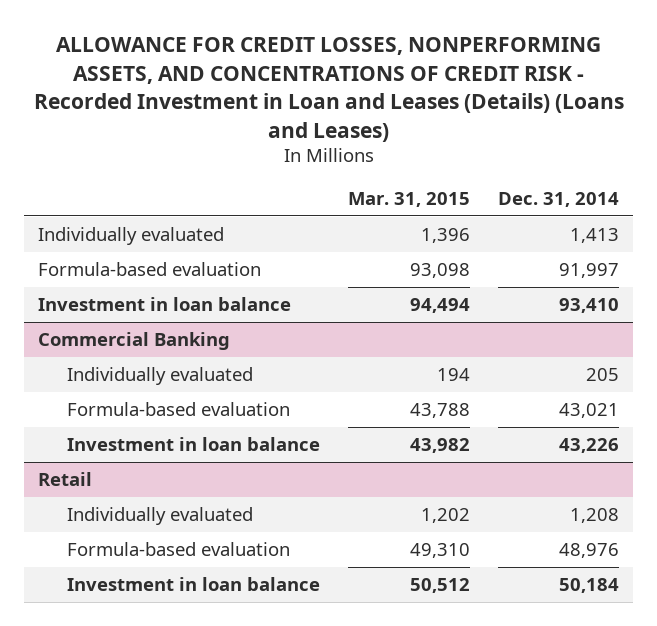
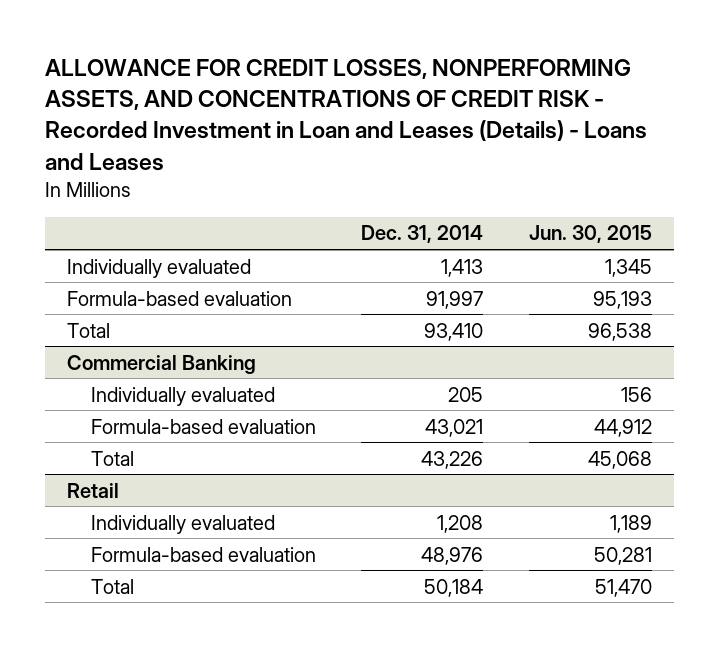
- ALLOWANCE FOR CREDIT LOSSES, NONPERFORMING ASSETS, AND CONCENTRATIONS OF CREDIT RISK - Recorded Investment in Loan and Leases (Details) (Loans and Leases)
+ ALLOWANCE FOR CREDIT LOSSES, NONPERFORMING ASSETS, AND CONCENTRATIONS OF CREDIT RISK - Recorded Investment in Loan and Leases (Details) - Loans and Leases
- | Mar. 31, 2015 | Dec. 31, 2014
+ | Dec. 31, 2014 | Jun. 30, 2015
- Investment in loan balance | 94,494 | 93,410
+ Total | 93,410 | 96,538
@ Commercial Banking
- Investment in loan balance | 43,982 | 43,226
+ Total | 43,226 | 45,068
@ Retail
- Investment in loan balance | 50,512 | 50,184
+ Total | 50,184 | 51,470

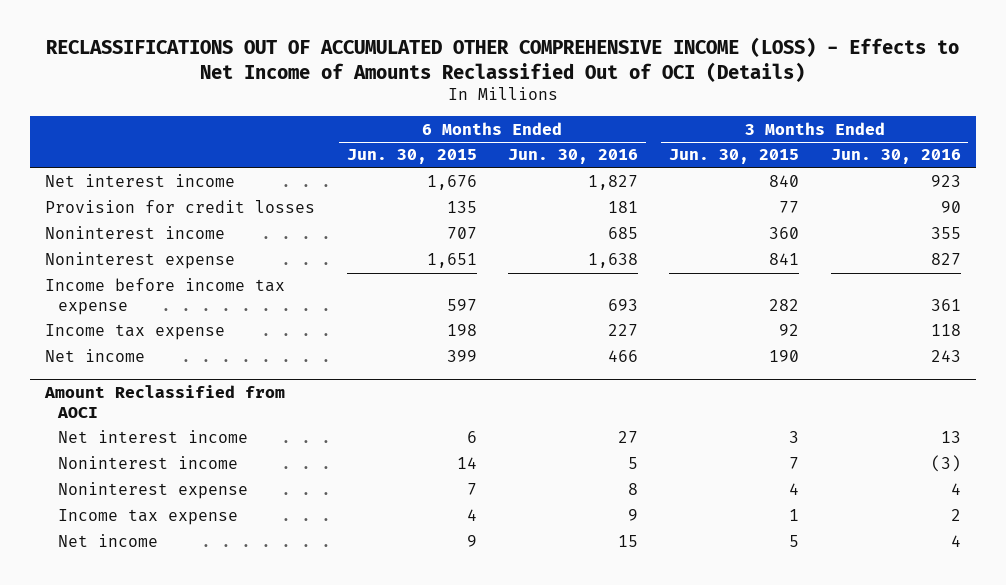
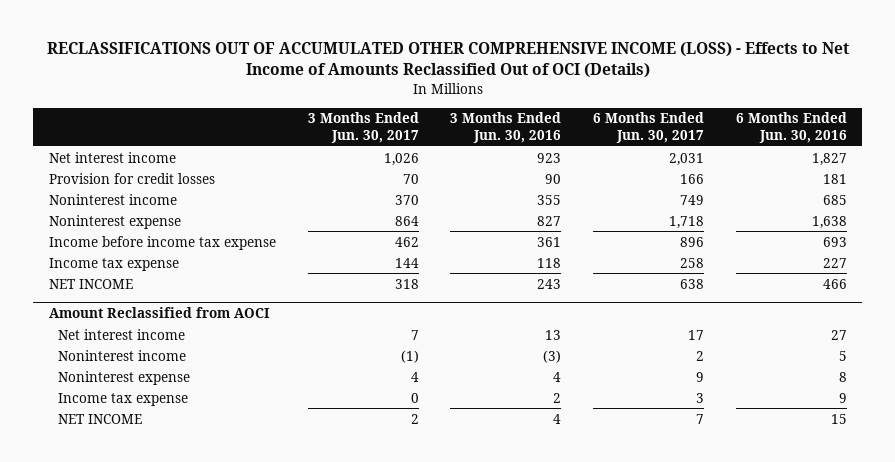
- | 6 Months Ended Jun. 30, 2015 | 6 Months Ended Jun. 30, 2016 | 3 Months Ended Jun. 30, 2015 | 3 Months Ended Jun. 30, 2016
+ | 3 Months Ended Jun. 30, 2017 | 3 Months Ended Jun. 30, 2016 | 6 Months Ended Jun. 30, 2017 | 6 Months Ended Jun. 30, 2016
- Net income | 399 | 466 | 190 | 243
+ NET INCOME | 318 | 243 | 638 | 466
@ Amount Reclassified from AOCI
- Net income | 9 | 15 | 5 | 4
+ NET INCOME | 2 | 4 | 7 | 15

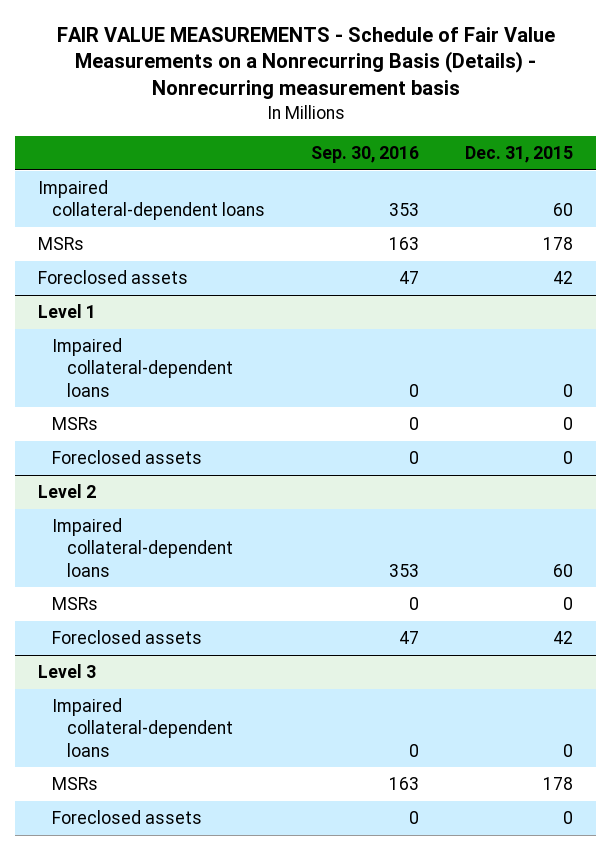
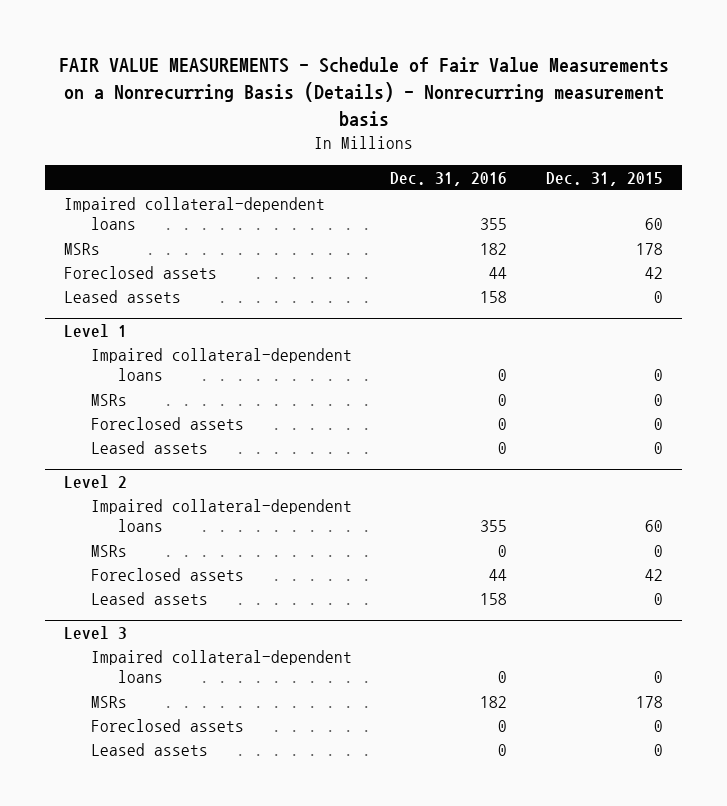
- | Sep. 30, 2016 | Dec. 31, 2015
+ | Dec. 31, 2016 | Dec. 31, 2015
+ Leased assets | 158 | 0
@ Level 1
+ Leased assets | 0 | 0
@ Level 2
+ Leased assets | 158 | 0
@ Level 3
+ Leased assets | 0 | 0

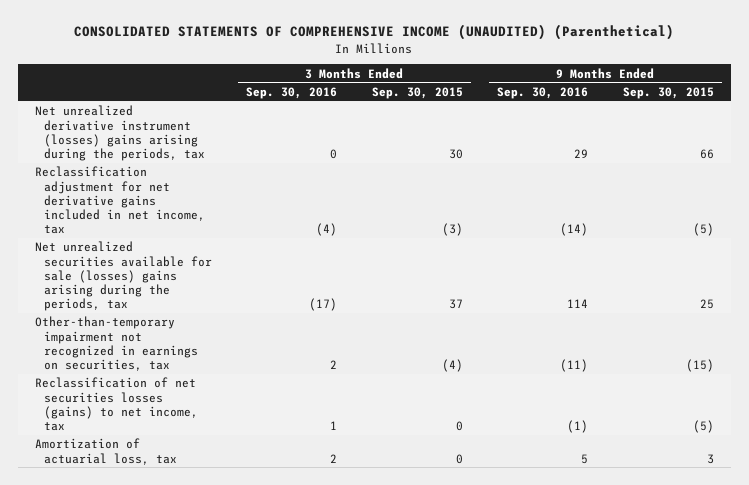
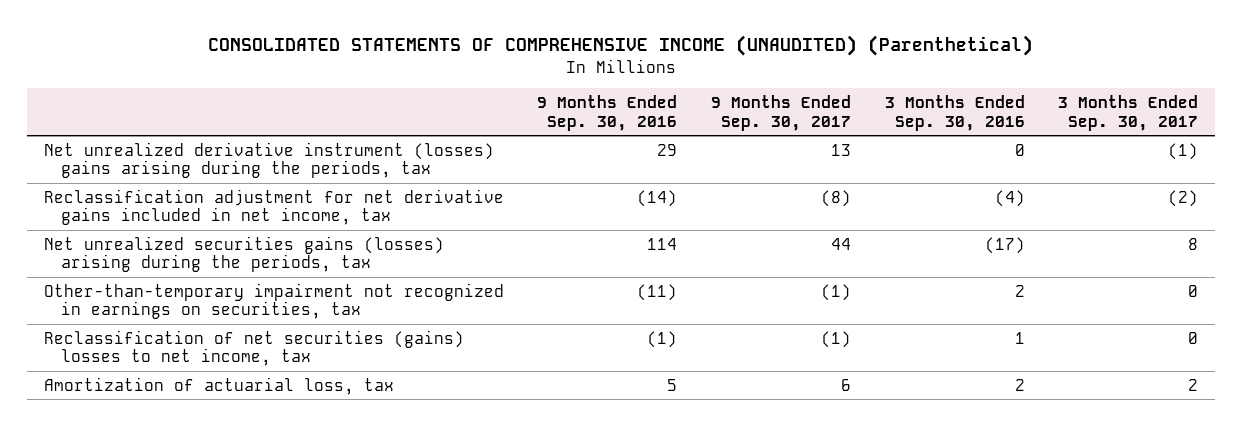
- | 3 Months Ended Sep. 30, 2016 | 3 Months Ended Sep. 30, 2015 | 9 Months Ended Sep. 30, 2016 | 9 Months Ended Sep. 30, 2015
+ | 9 Months Ended Sep. 30, 2016 | 9 Months Ended Sep. 30, 2017 | 3 Months Ended Sep. 30, 2016 | 3 Months Ended Sep. 30, 2017
- Net unrealized securities available for sale (losses) gains arising during the periods, tax | (17) | 37 | 114 | 25
+ Net unrealized securities gains (losses) arising during the periods, tax | 114 | 44 | (17) | 8
- Reclassification of net securities losses (gains) to net income, tax | 1 | 0 | (1) | (5)
+ Reclassification of net securities (gains) losses to net income, tax | (1) | (1) | 1 | 0

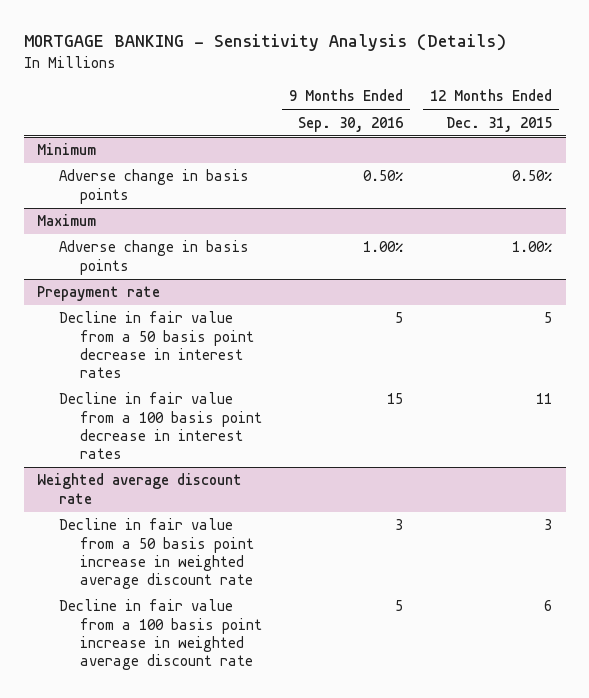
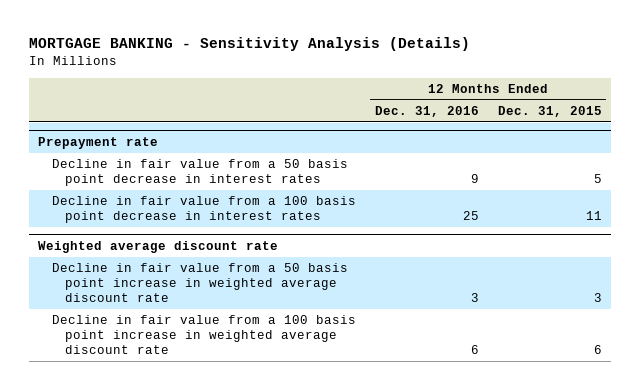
- | 9 Months Ended Sep. 30, 2016 | 12 Months Ended Dec. 31, 2015
+ | 12 Months Ended Dec. 31, 2016 | 12 Months Ended Dec. 31, 2015
- Minimum
- Adverse change in basis points | 0.50% | 0.50%
- Maximum
- Adverse change in basis points | 1.00% | 1.00%

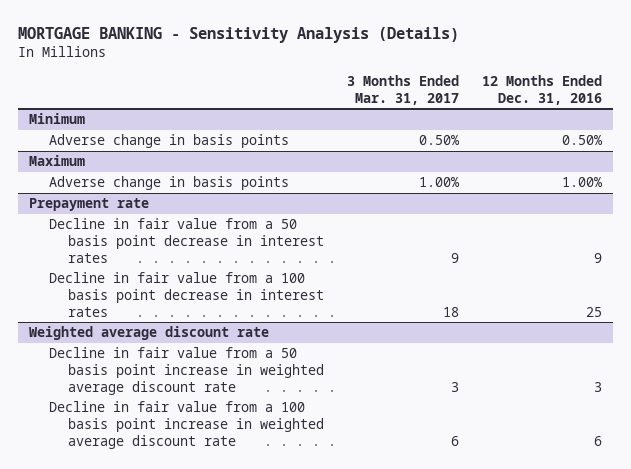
- | 12 Months Ended Dec. 31, 2016 | 12 Months Ended Dec. 31, 2015
+ | 3 Months Ended Mar. 31, 2017 | 12 Months Ended Dec. 31, 2016
+ Minimum
+ Adverse change in basis points | 0.50% | 0.50%
+ Maximum
+ Adverse change in basis points | 1.00% | 1.00%

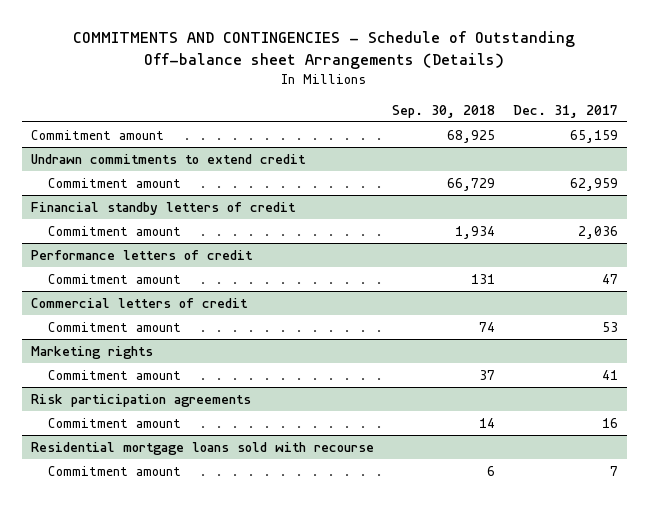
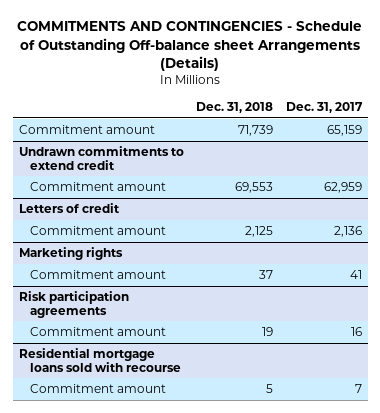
- | Sep. 30, 2018 | Dec. 31, 2017
+ | Dec. 31, 2018 | Dec. 31, 2017
- Financial standby letters of credit
- Commitment amount | 1,934 | 2,036
- Performance letters of credit
- Commitment amount | 131 | 47
- Commercial letters of credit
- Commitment amount | 74 | 53
+ Letters of credit
+ Commitment amount | 2,125 | 2,136

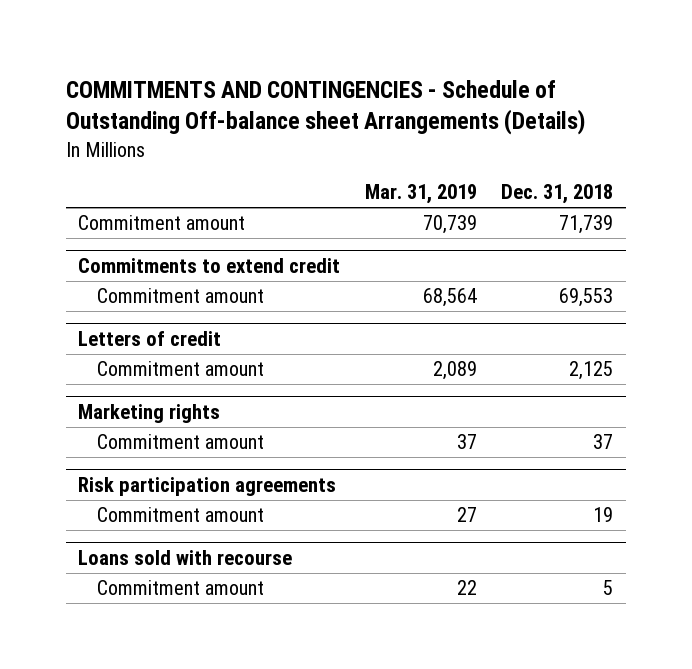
- | Dec. 31, 2018 | Dec. 31, 2017
+ | Mar. 31, 2019 | Dec. 31, 2018
- Undrawn commitments to extend credit
+ Commitments to extend credit
- Residential mortgage loans sold with recourse
+ Loans sold with recourse

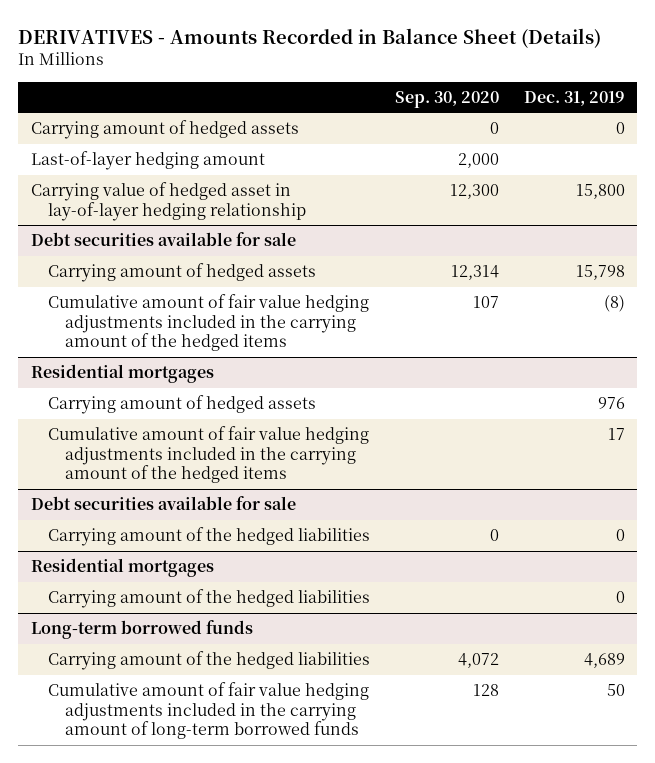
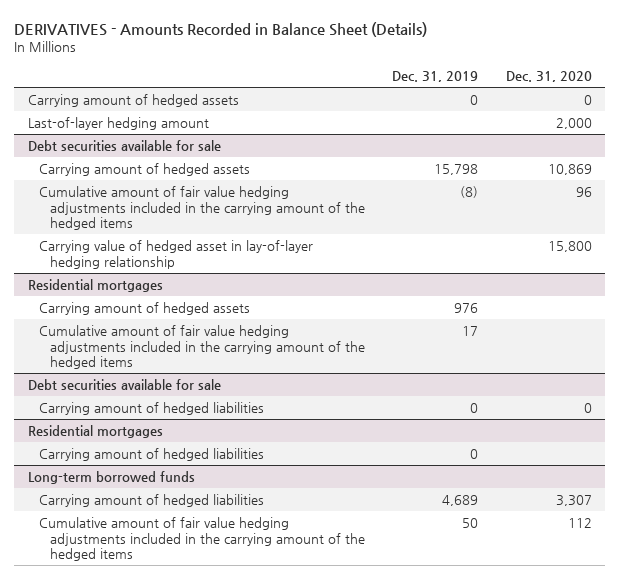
- | Sep. 30, 2020 | Dec. 31, 2019
+ | Dec. 31, 2019 | Dec. 31, 2020
- Carrying value of hedged asset in lay-of-layer hedging relationship | 12,300 | 15,800
@ Debt securities available for sale
+ Carrying value of hedged asset in lay-of-layer hedging relationship | | 15,800
- Carrying amount of the hedged liabilities | 0 | 0
+ Carrying amount of hedged liabilities | 0 | 0
@ Residential mortgages
- Carrying amount of the hedged liabilities | | 0
+ Carrying amount of hedged liabilities | 0 |
@ Long-term borrowed funds
- Carrying amount of the hedged liabilities | 4,072 | 4,689
- Cumulative amount of fair value hedging adjustments included in the carrying amount of long-term borrowed funds | 128 | 50
+ Carrying amount of hedged liabilities | 4,689 | 3,307
+ Cumulative amount of fair value hedging adjustments included in the carrying amount of the hedged items | 50 | 112

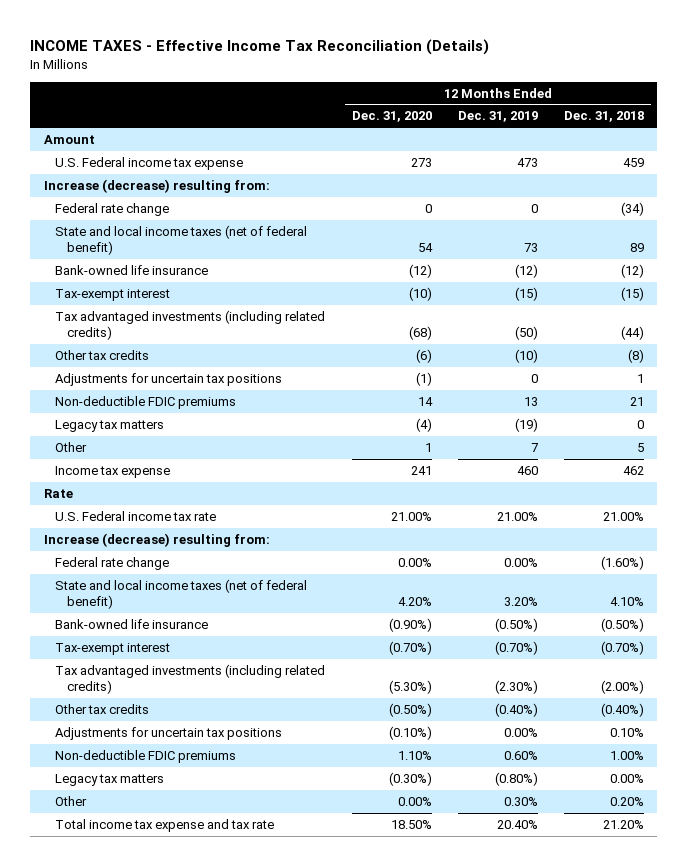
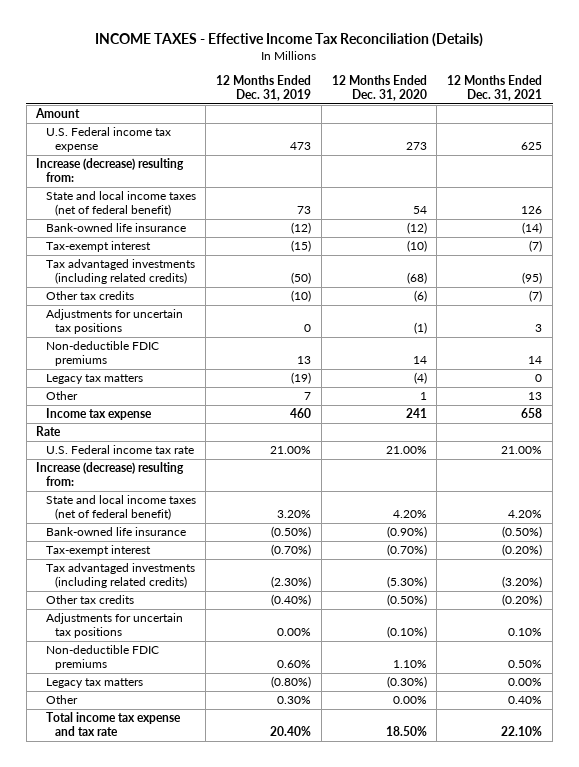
- | 12 Months Ended Dec. 31, 2020 | 12 Months Ended Dec. 31, 2019 | 12 Months Ended Dec. 31, 2018
+ | 12 Months Ended Dec. 31, 2019 | 12 Months Ended Dec. 31, 2020 | 12 Months Ended Dec. 31, 2021
- Federal rate change | 0 | 0 | (34)
- Federal rate change | 0.00% | 0.00% | (1.60%)

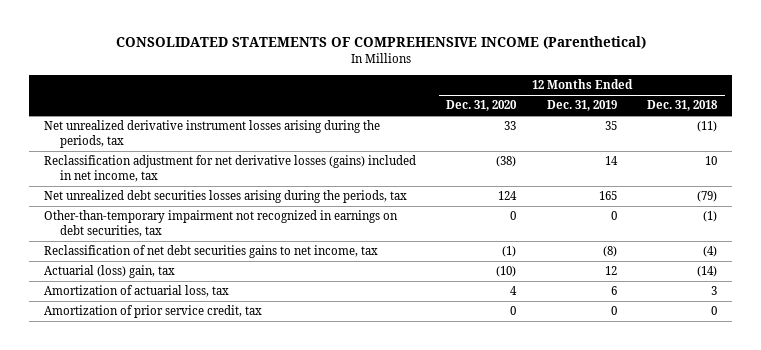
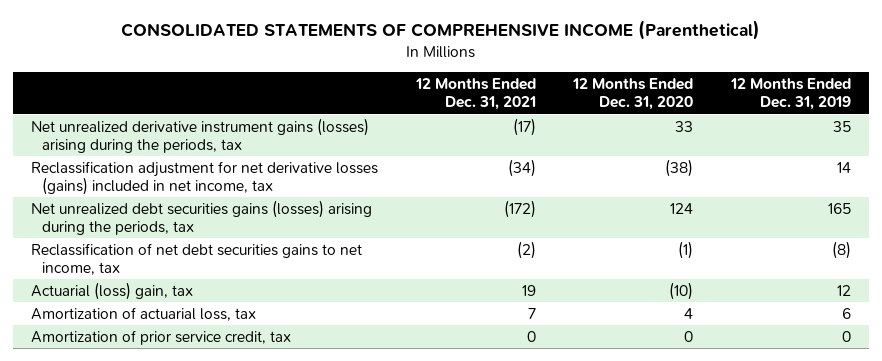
- | 12 Months Ended Dec. 31, 2020 | 12 Months Ended Dec. 31, 2019 | 12 Months Ended Dec. 31, 2018
+ | 12 Months Ended Dec. 31, 2021 | 12 Months Ended Dec. 31, 2020 | 12 Months Ended Dec. 31, 2019
- Net unrealized derivative instrument losses arising during the periods, tax | 33 | 35 | (11)
+ Net unrealized derivative instrument gains (losses) arising during the periods, tax | (17) | 33 | 35
- Net unrealized debt securities losses arising during the periods, tax | 124 | 165 | (79)
- Other-than-temporary impairment not recognized in earnings on debt securities, tax | 0 | 0 | (1)
+ Net unrealized debt securities gains (losses) arising during the periods, tax | (172) | 124 | 165

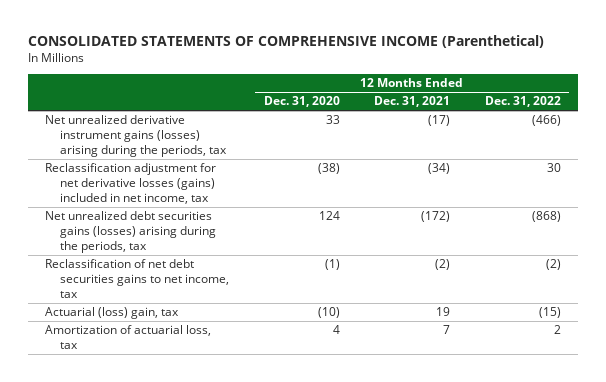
- | 12 Months Ended Dec. 31, 2021 | 12 Months Ended Dec. 31, 2020 | 12 Months Ended Dec. 31, 2019
+ | 12 Months Ended Dec. 31, 2020 | 12 Months Ended Dec. 31, 2021 | 12 Months Ended Dec. 31, 2022
- Amortization of prior service credit, tax | 0 | 0 | 0

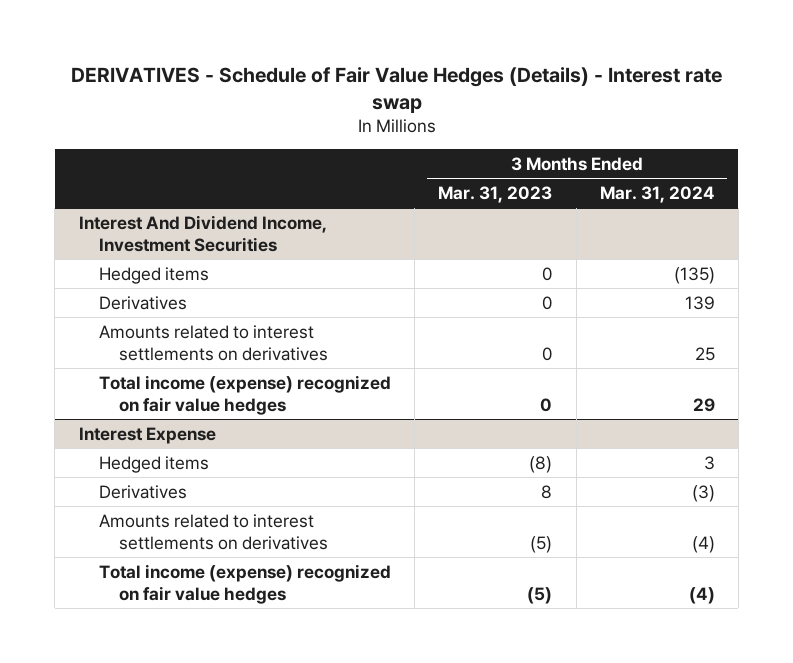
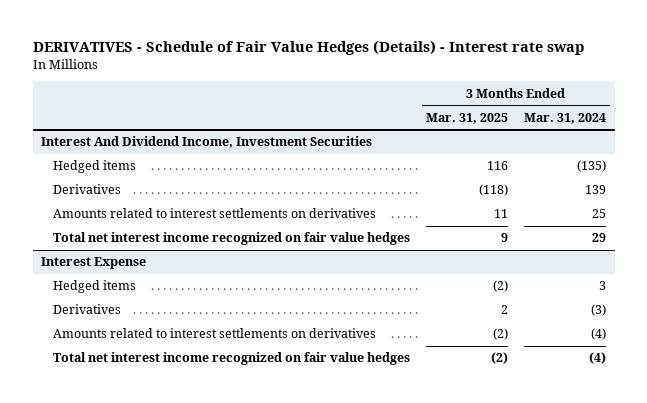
- | 3 Months Ended Mar. 31, 2023 | 3 Months Ended Mar. 31, 2024
+ | 3 Months Ended Mar. 31, 2025 | 3 Months Ended Mar. 31, 2024
@ Interest And Dividend Income, Investment Securities
- Total income (expense) recognized on fair value hedges | 0 | 29
+ Total net interest income recognized on fair value hedges | 9 | 29
@ Interest Expense
- Total income (expense) recognized on fair value hedges | (5) | (4)
+ Total net interest income recognized on fair value hedges | (2) | (4)

